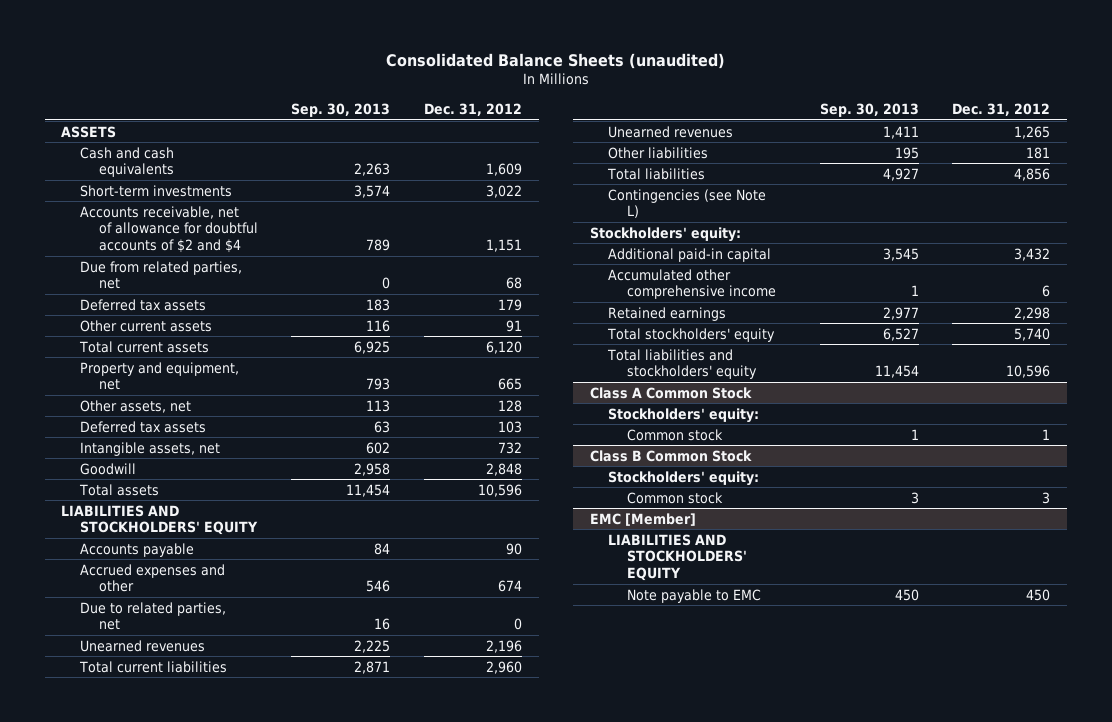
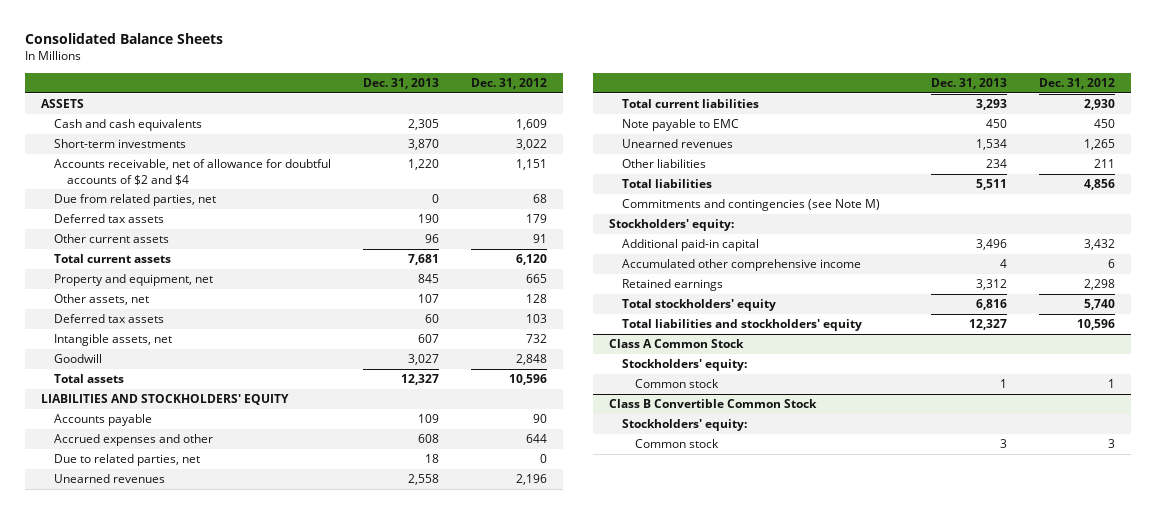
- Consolidated Balance Sheets (unaudited)
+ Consolidated Balance Sheets
- | Sep. 30, 2013 | Dec. 31, 2012
+ | Dec. 31, 2013 | Dec. 31, 2012
- Accrued expenses and other | 546 | 674
+ Accrued expenses and other | 608 | 644
- Total current liabilities | 2,871 | 2,960
+ Total current liabilities | 3,293 | 2,930
+ Note payable to EMC | 450 | 450
- Other liabilities | 195 | 181
+ Other liabilities | 234 | 211
- Contingencies (see Note L)
+ Commitments and contingencies (see Note M)
- Class B Common Stock
+ Class B Convertible Common Stock
- EMC [Member]
- LIABILITIES AND STOCKHOLDERS' EQUITY
- Note payable to EMC | 450 | 450

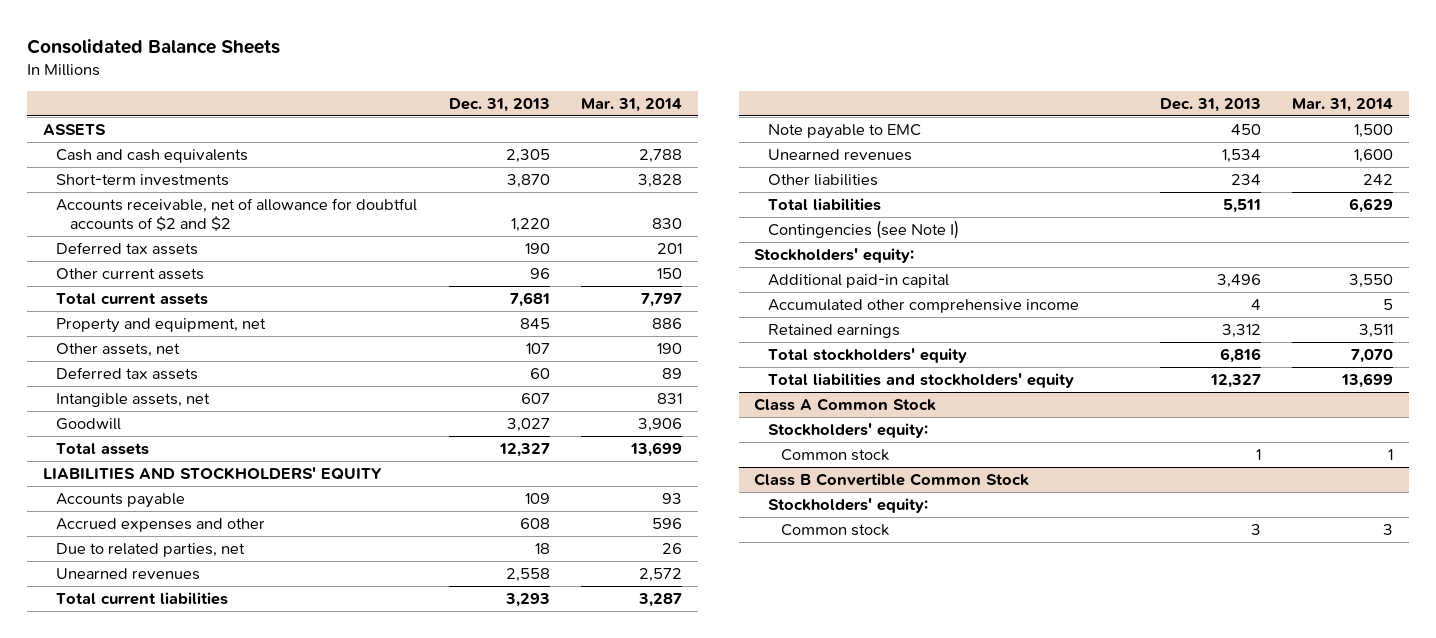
- | Dec. 31, 2013 | Dec. 31, 2012
+ | Dec. 31, 2013 | Mar. 31, 2014
- Accounts receivable, net of allowance for doubtful accounts of $2 and $4 | 1,220 | 1,151
- Due from related parties, net | 0 | 68
+ Accounts receivable, net of allowance for doubtful accounts of $2 and $2 | 1,220 | 830
- Commitments and contingencies (see Note M)
+ Contingencies (see Note I)

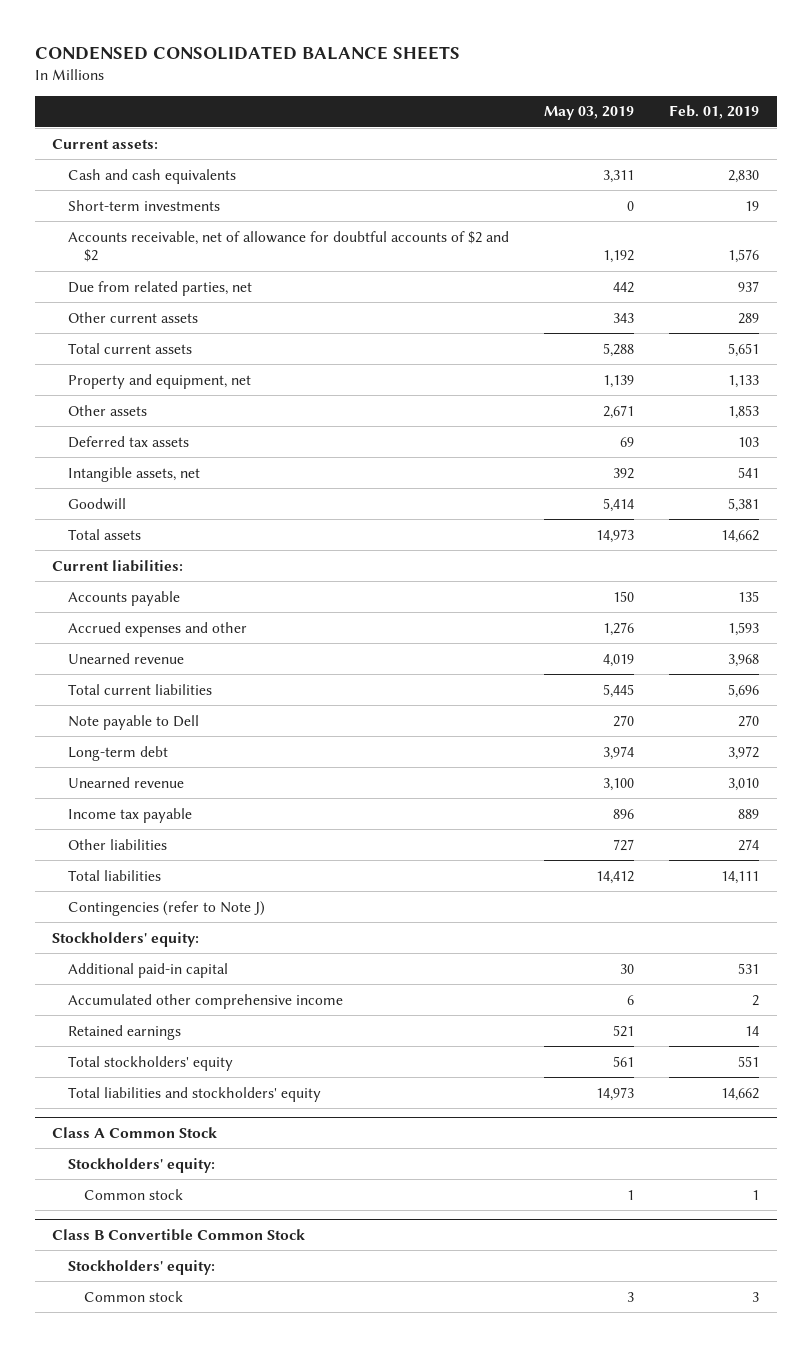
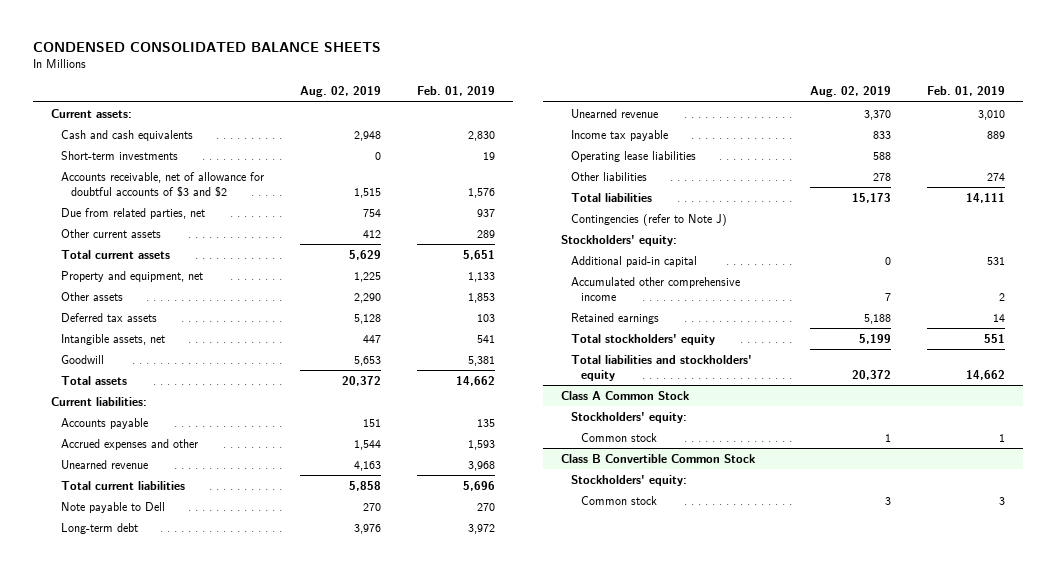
- | May 03, 2019 | Feb. 01, 2019
+ | Aug. 02, 2019 | Feb. 01, 2019
- Accounts receivable, net of allowance for doubtful accounts of $2 and $2 | 1,192 | 1,576
+ Accounts receivable, net of allowance for doubtful accounts of $3 and $2 | 1,515 | 1,576
+ Operating lease liabilities | 588 |

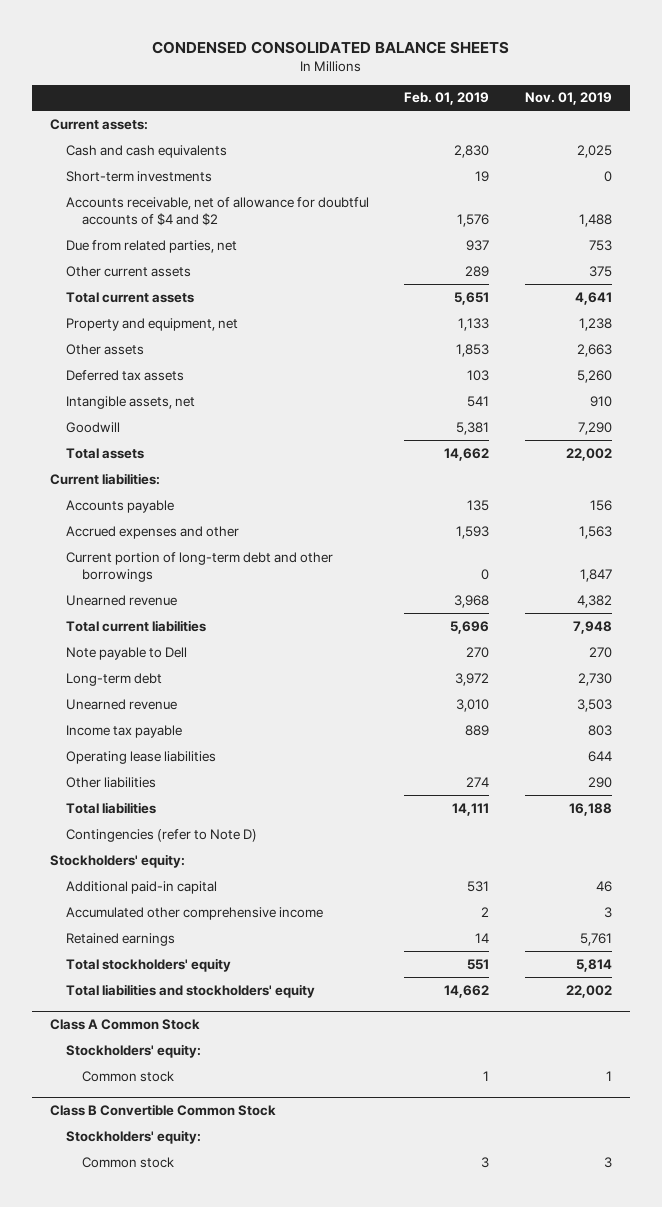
- | Aug. 02, 2019 | Feb. 01, 2019
+ | Feb. 01, 2019 | Nov. 01, 2019
- Accounts receivable, net of allowance for doubtful accounts of $3 and $2 | 1,515 | 1,576
+ Accounts receivable, net of allowance for doubtful accounts of $4 and $2 | 1,576 | 1,488
+ Current portion of long-term debt and other borrowings | 0 | 1,847
- Contingencies (refer to Note J)
+ Contingencies (refer to Note D)

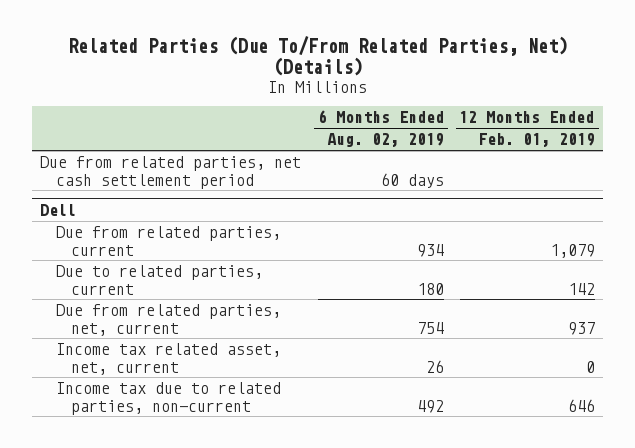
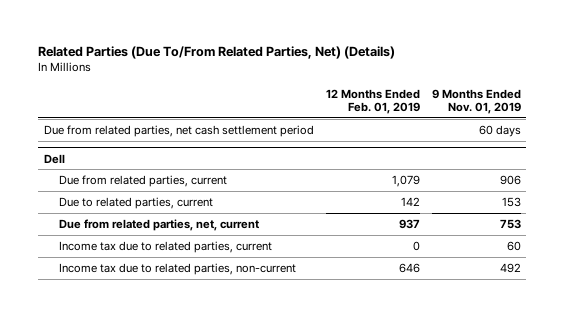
- | 6 Months Ended Aug. 02, 2019 | 12 Months Ended Feb. 01, 2019
+ | 12 Months Ended Feb. 01, 2019 | 9 Months Ended Nov. 01, 2019
@ Dell
- Income tax related asset, net, current | 26 | 0
+ Income tax due to related parties, current | 0 | 60

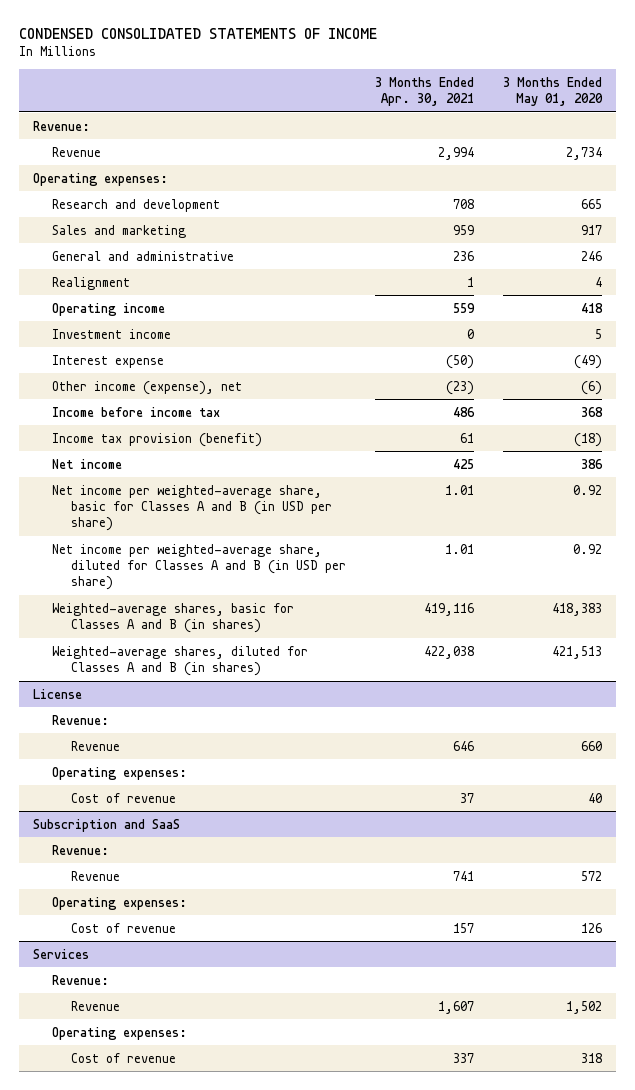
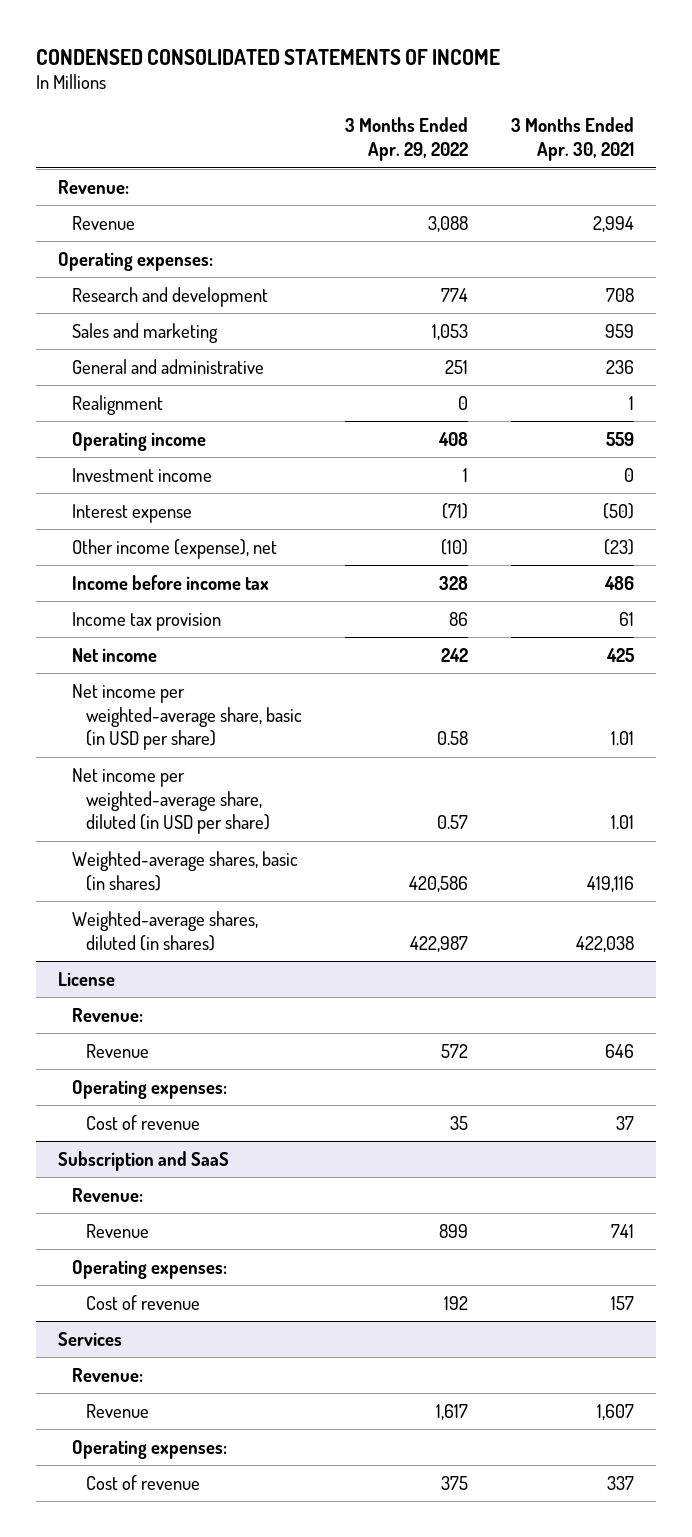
- | 3 Months Ended Apr. 30, 2021 | 3 Months Ended May 01, 2020
+ | 3 Months Ended Apr. 29, 2022 | 3 Months Ended Apr. 30, 2021
- Income tax provision (benefit) | 61 | (18)
+ Income tax provision | 86 | 61
- Net income per weighted-average share, basic for Classes A and B (in USD per share) | 1.01 | 0.92
- Net income per weighted-average share, diluted for Classes A and B (in USD per share) | 1.01 | 0.92
- Weighted-average shares, basic for Classes A and B (in shares) | 419,116 | 418,383
- Weighted-average shares, diluted for Classes A and B (in shares) | 422,038 | 421,513
+ Net income per weighted-average share, basic (in USD per share) | 0.58 | 1.01
+ Net income per weighted-average share, diluted (in USD per share) | 0.57 | 1.01
+ Weighted-average shares, basic (in shares) | 420,586 | 419,116
+ Weighted-average shares, diluted (in shares) | 422,987 | 422,038

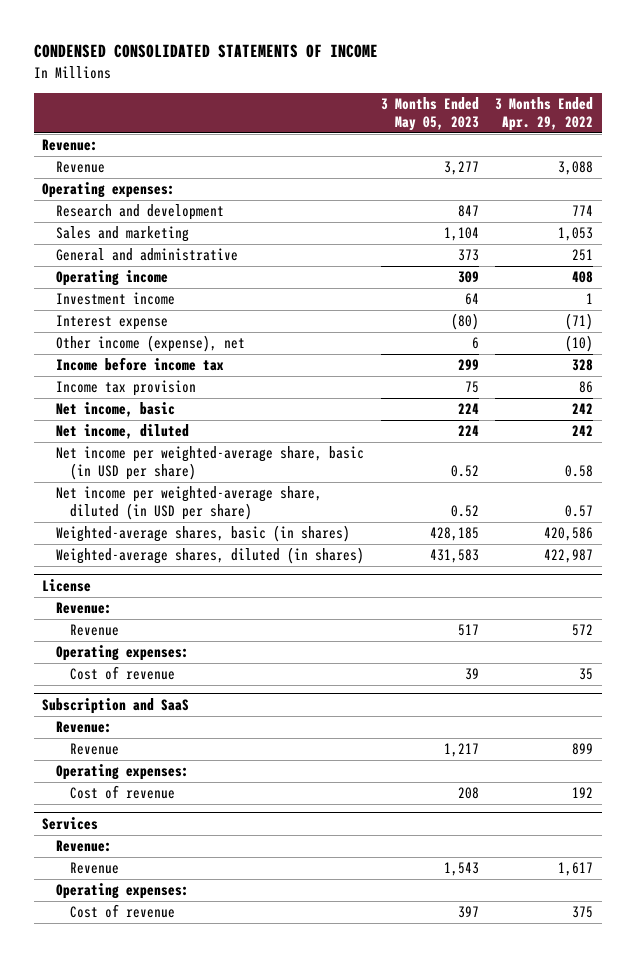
- | 3 Months Ended Apr. 29, 2022 | 3 Months Ended Apr. 30, 2021
+ | 3 Months Ended May 05, 2023 | 3 Months Ended Apr. 29, 2022
- Realignment | 0 | 1
- Net income | 242 | 425
+ Net income, basic | 224 | 242
+ Net income, diluted | 224 | 242

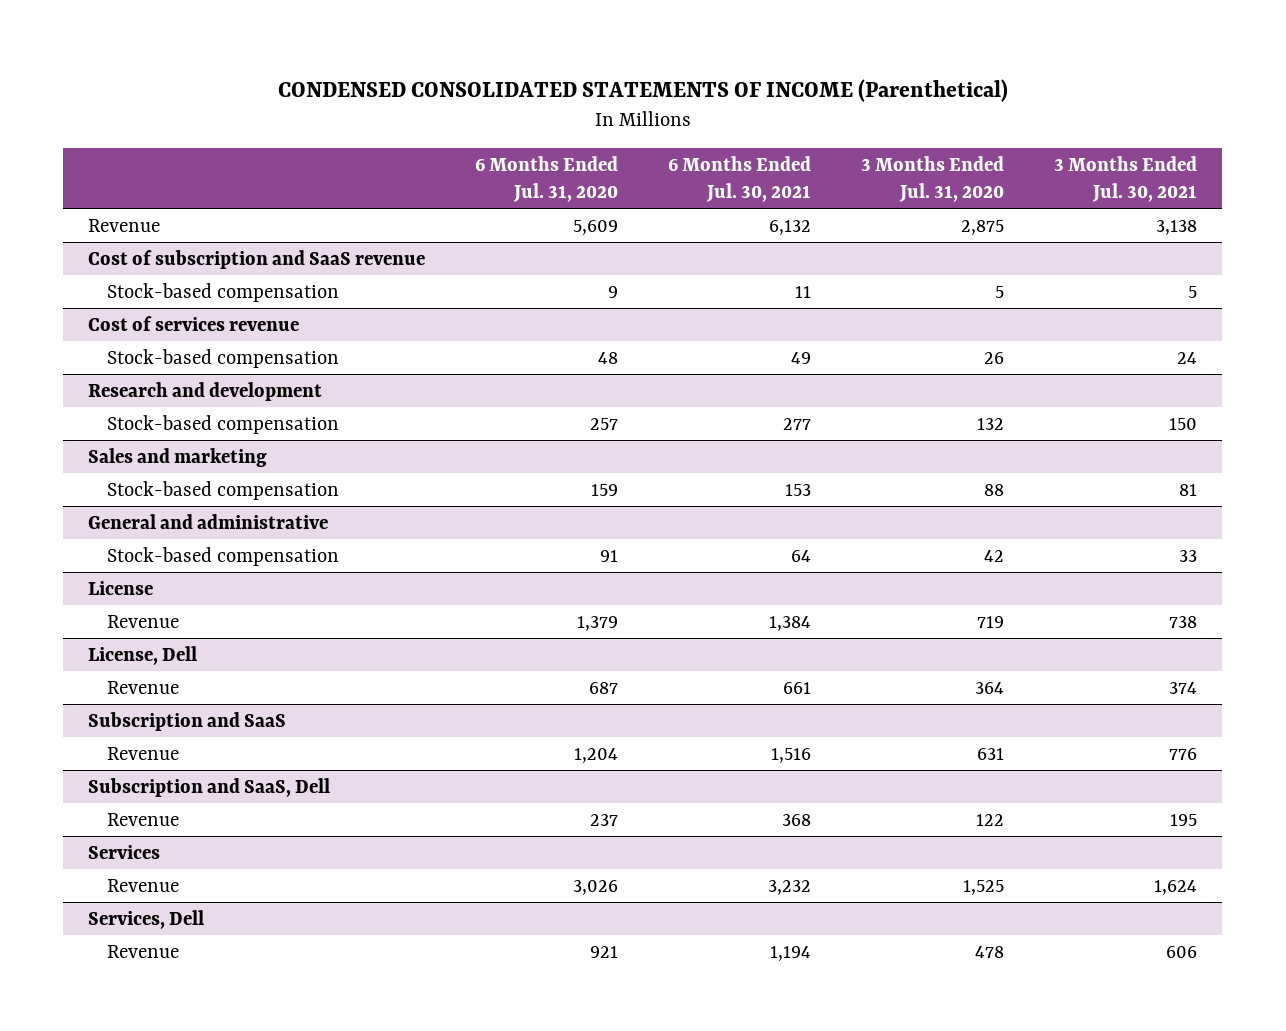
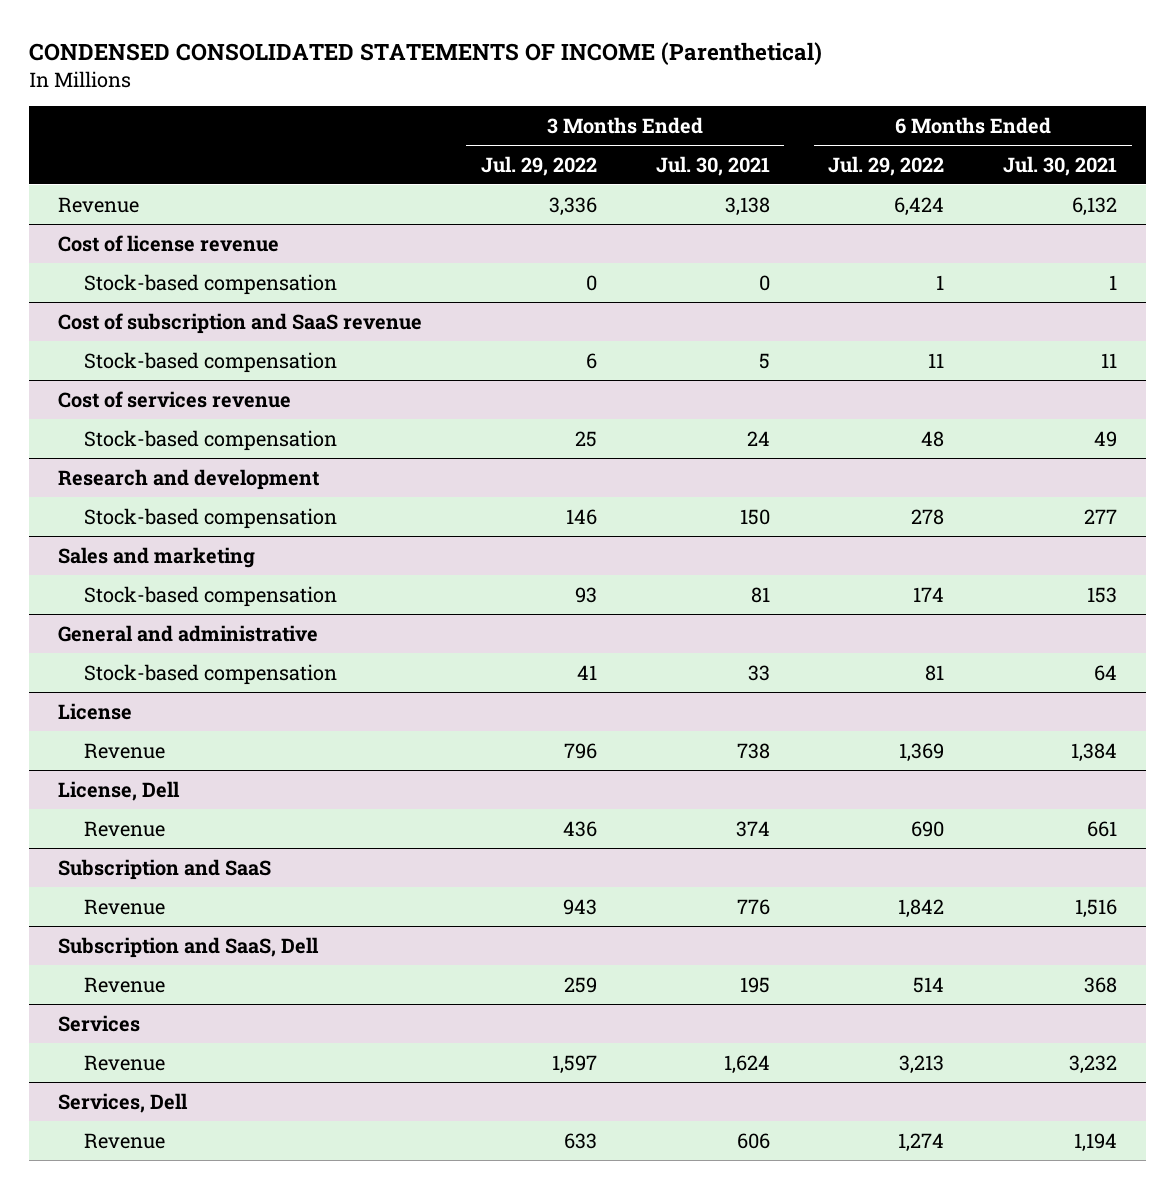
- | 6 Months Ended Jul. 31, 2020 | 6 Months Ended Jul. 30, 2021 | 3 Months Ended Jul. 31, 2020 | 3 Months Ended Jul. 30, 2021
+ | 3 Months Ended Jul. 29, 2022 | 3 Months Ended Jul. 30, 2021 | 6 Months Ended Jul. 29, 2022 | 6 Months Ended Jul. 30, 2021
+ Cost of license revenue
+ Stock-based compensation | 0 | 0 | 1 | 1

